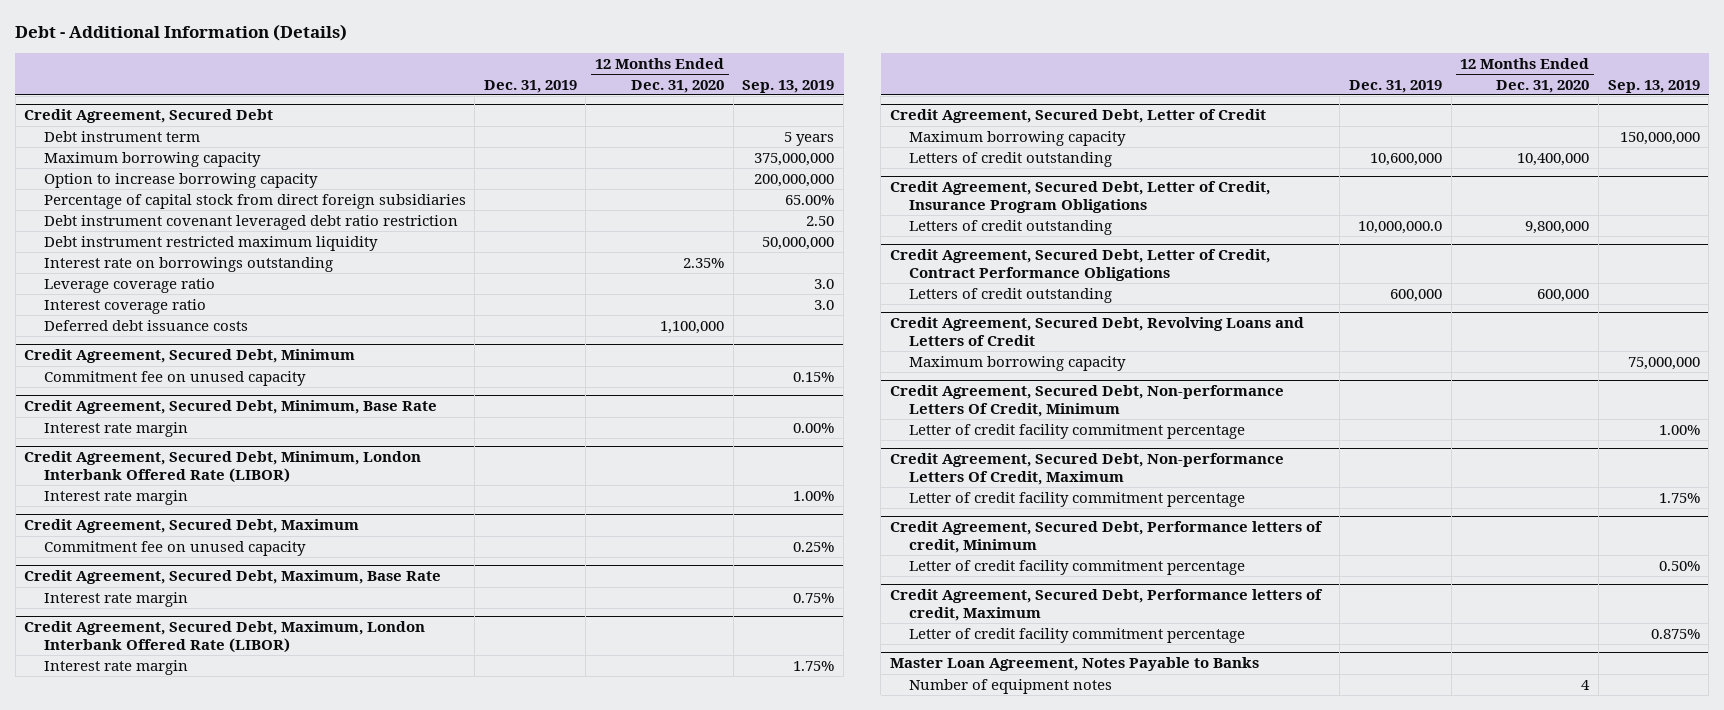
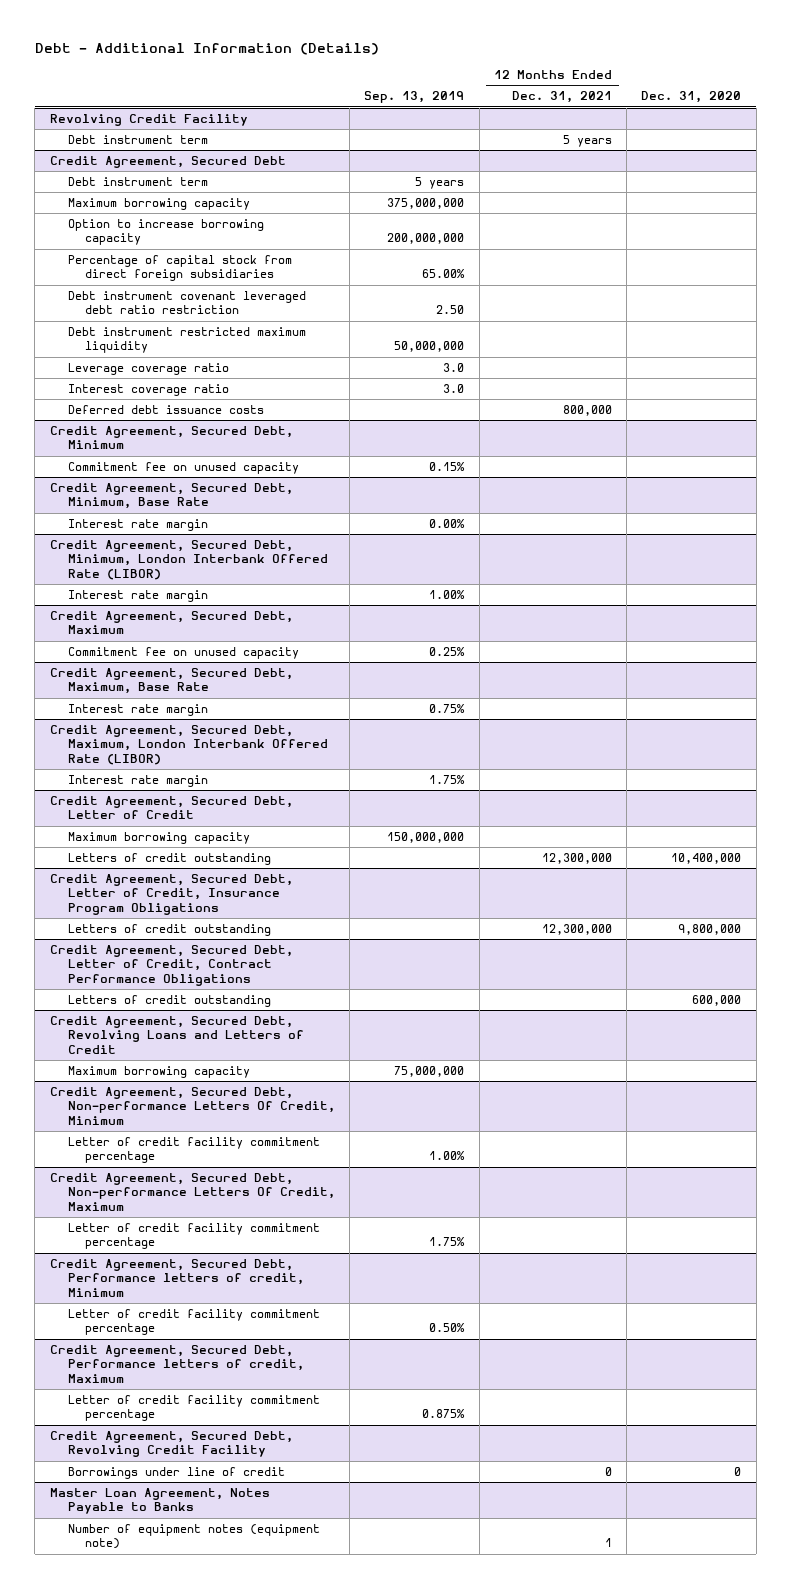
- | Dec. 31, 2019 | 12 Months Ended Dec. 31, 2020 | Sep. 13, 2019
+ | Sep. 13, 2019 | 12 Months Ended Dec. 31, 2021 | Dec. 31, 2020
+ Revolving Credit Facility
+ Debt instrument term | | 5 years |
@ Credit Agreement, Secured Debt
- Interest rate on borrowings outstanding | | 2.35% |
+ Credit Agreement, Secured Debt, Revolving Credit Facility
+ Borrowings under line of credit | | 0 | 0
@ Master Loan Agreement, Notes Payable to Banks
- Number of equipment notes | | 4 |
+ Number of equipment notes (equipment note) | | 1 |

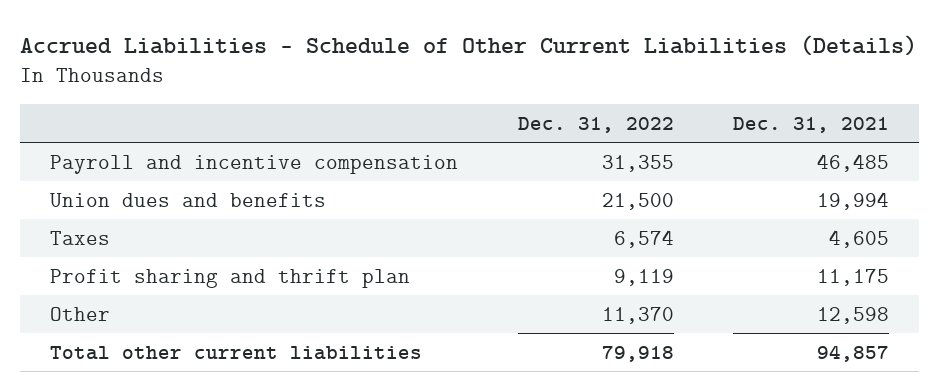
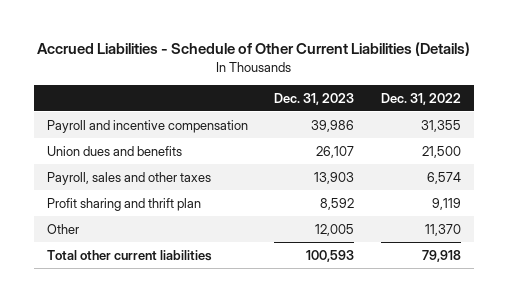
- | Dec. 31, 2022 | Dec. 31, 2021
+ | Dec. 31, 2023 | Dec. 31, 2022
- Taxes | 6,574 | 4,605
+ Payroll, sales and other taxes | 13,903 | 6,574

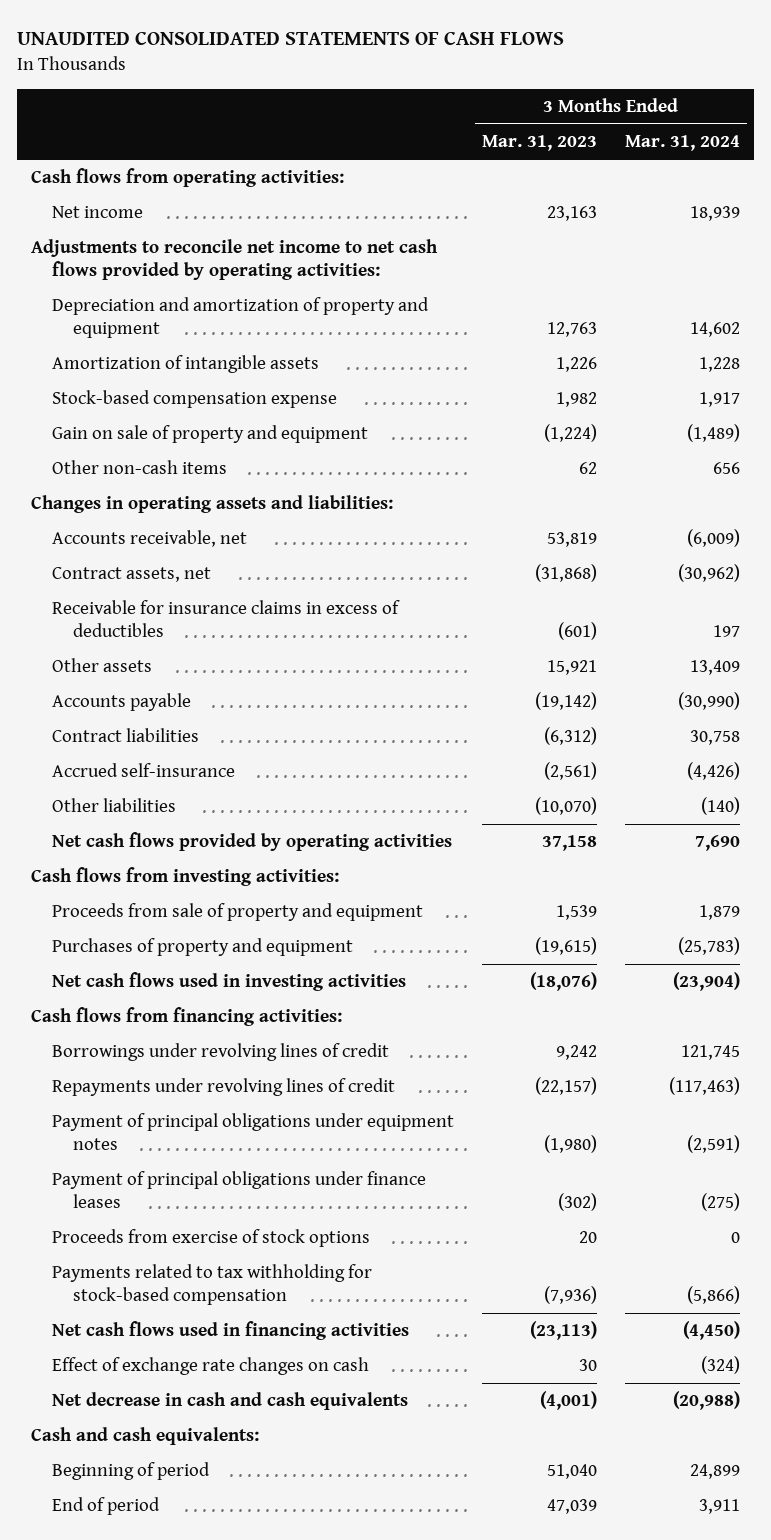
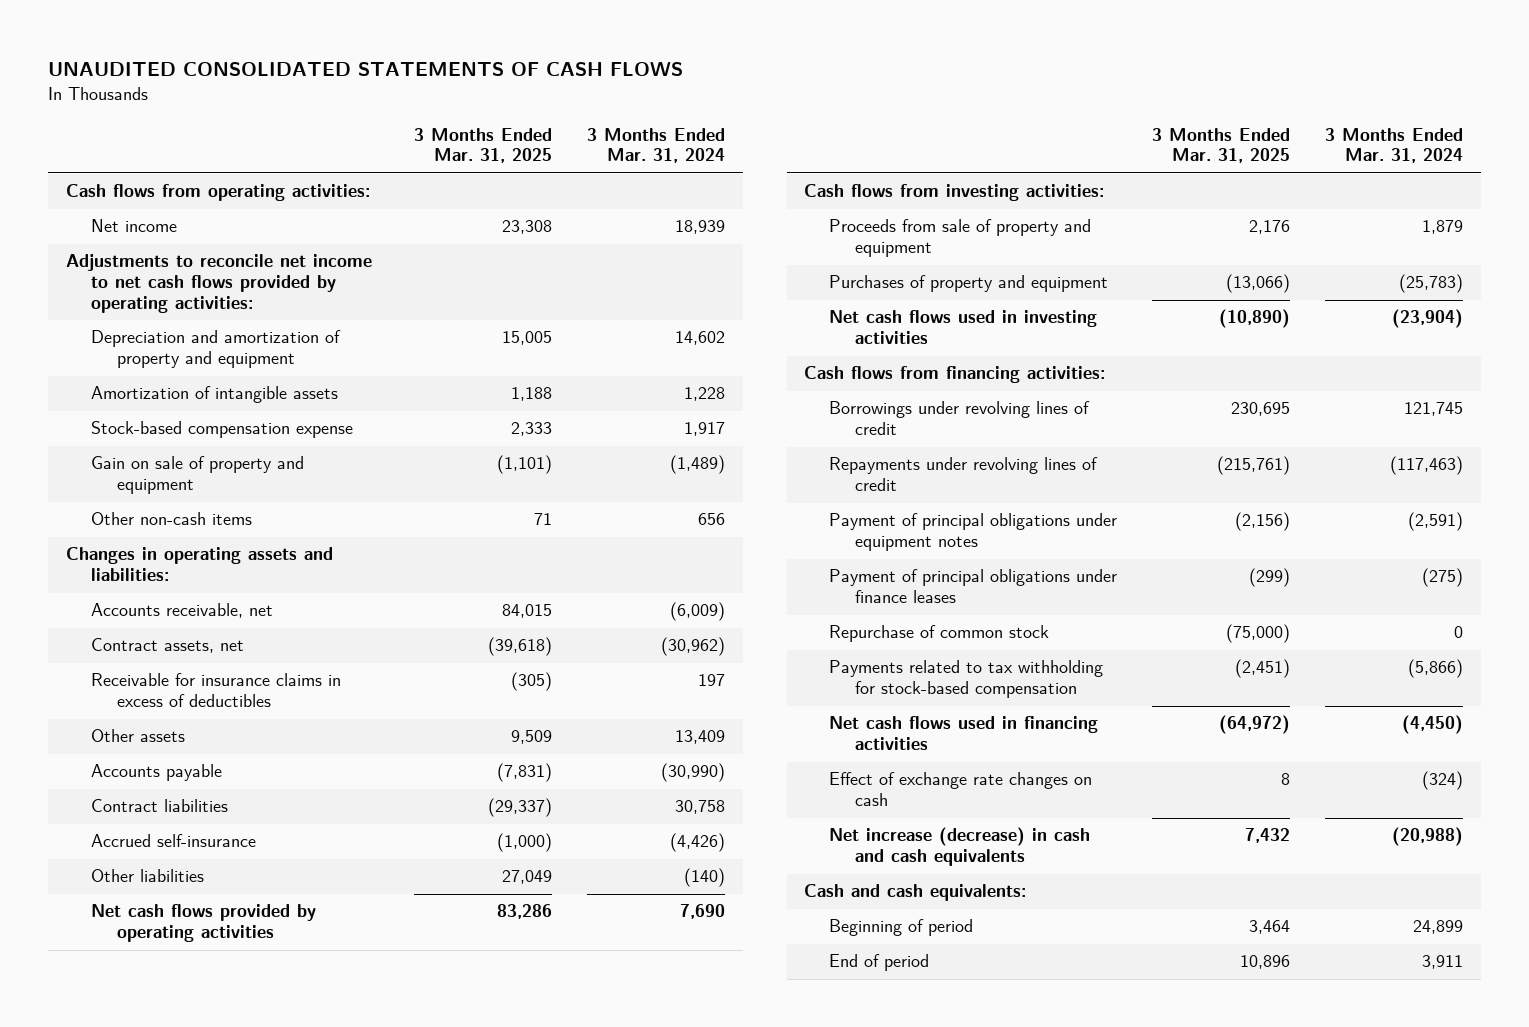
- | 3 Months Ended Mar. 31, 2023 | 3 Months Ended Mar. 31, 2024
+ | 3 Months Ended Mar. 31, 2025 | 3 Months Ended Mar. 31, 2024
- Proceeds from exercise of stock options | 20 | 0
+ Repurchase of common stock | (75,000) | 0
- Net decrease in cash and cash equivalents | (4,001) | (20,988)
+ Net increase (decrease) in cash and cash equivalents | 7,432 | (20,988)

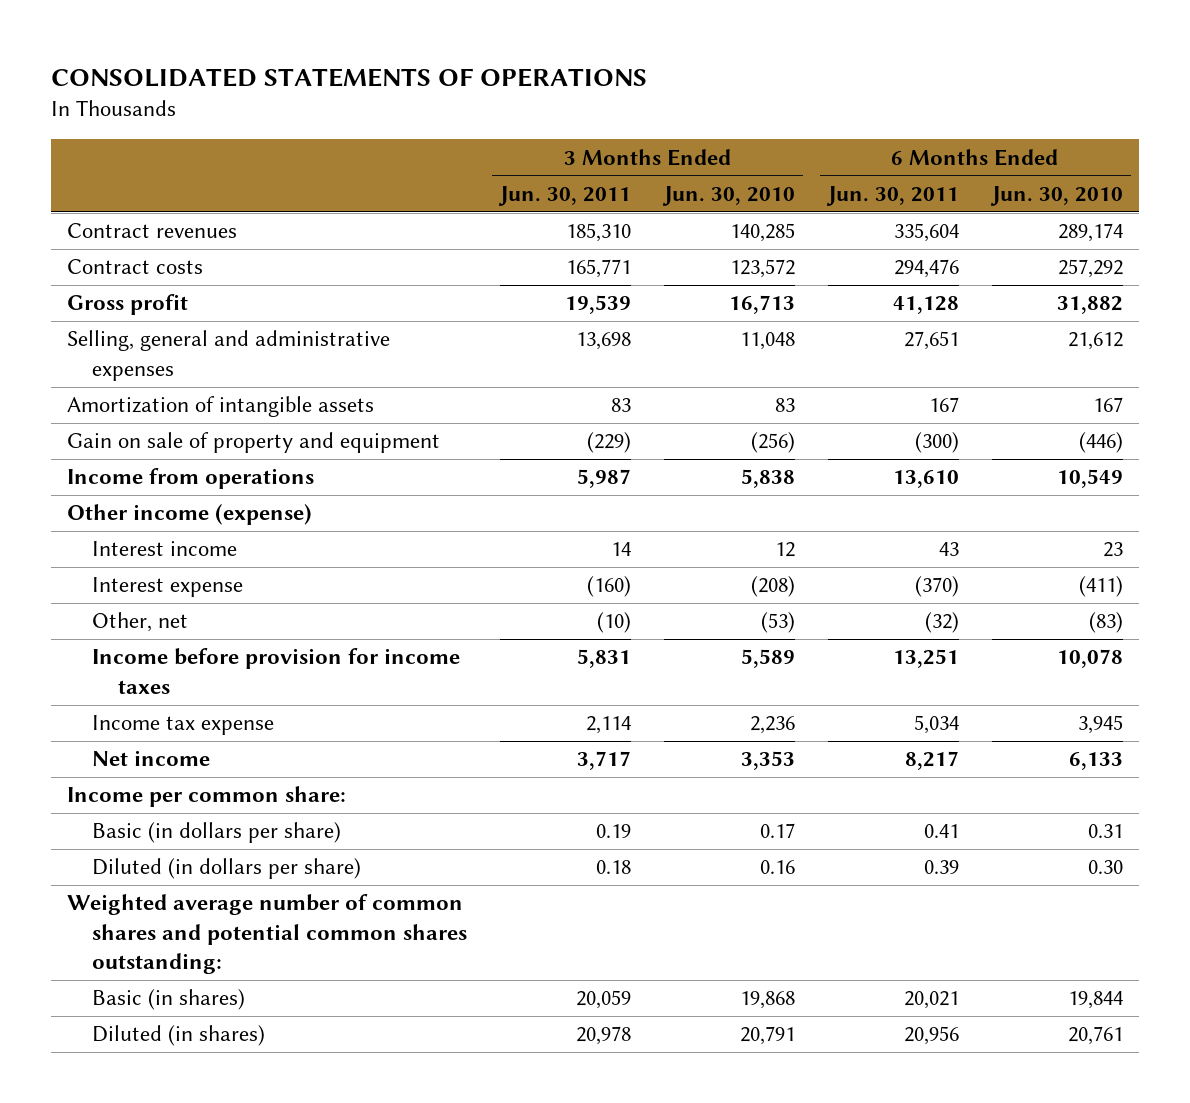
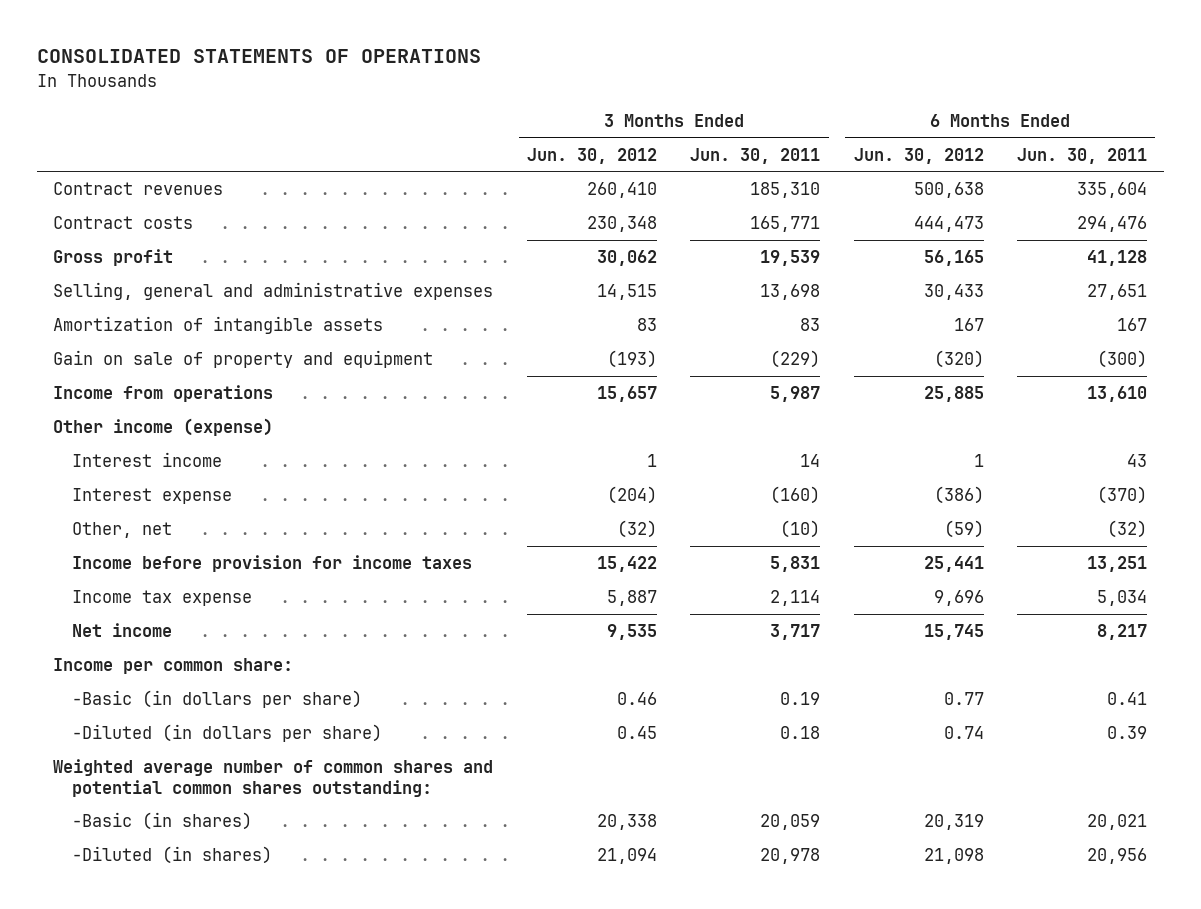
- | 3 Months Ended Jun. 30, 2011 | 3 Months Ended Jun. 30, 2010 | 6 Months Ended Jun. 30, 2011 | 6 Months Ended Jun. 30, 2010
+ | 3 Months Ended Jun. 30, 2012 | 3 Months Ended Jun. 30, 2011 | 6 Months Ended Jun. 30, 2012 | 6 Months Ended Jun. 30, 2011
- Basic (in dollars per share) | 0.19 | 0.17 | 0.41 | 0.31
- Diluted (in dollars per share) | 0.18 | 0.16 | 0.39 | 0.30
+ -Basic (in dollars per share) | 0.46 | 0.19 | 0.77 | 0.41
+ -Diluted (in dollars per share) | 0.45 | 0.18 | 0.74 | 0.39
- Basic (in shares) | 20,059 | 19,868 | 20,021 | 19,844
- Diluted (in shares) | 20,978 | 20,791 | 20,956 | 20,761
+ -Basic (in shares) | 20,338 | 20,059 | 20,319 | 20,021
+ -Diluted (in shares) | 21,094 | 20,978 | 21,098 | 20,956

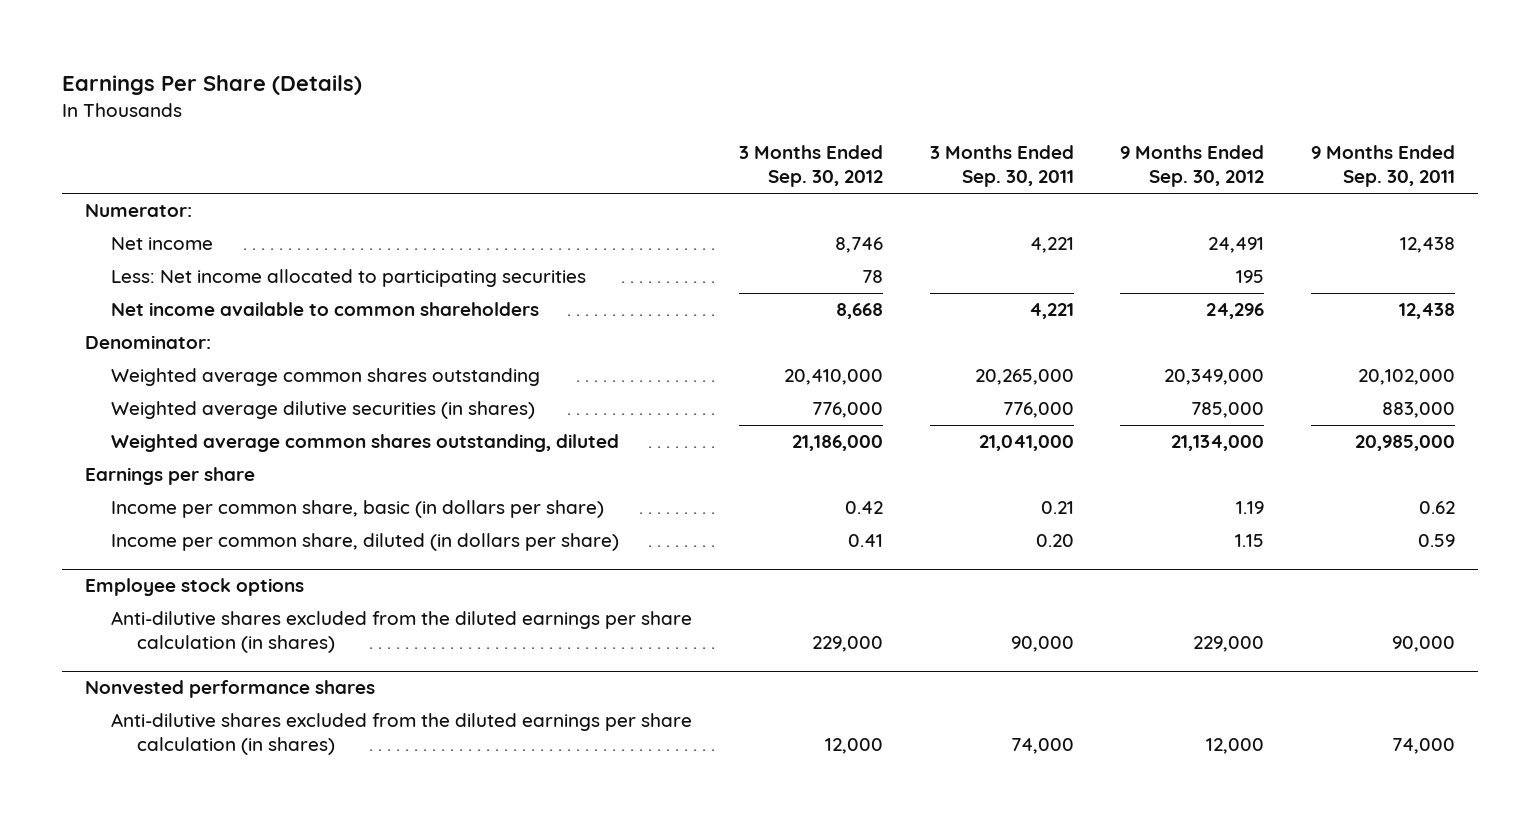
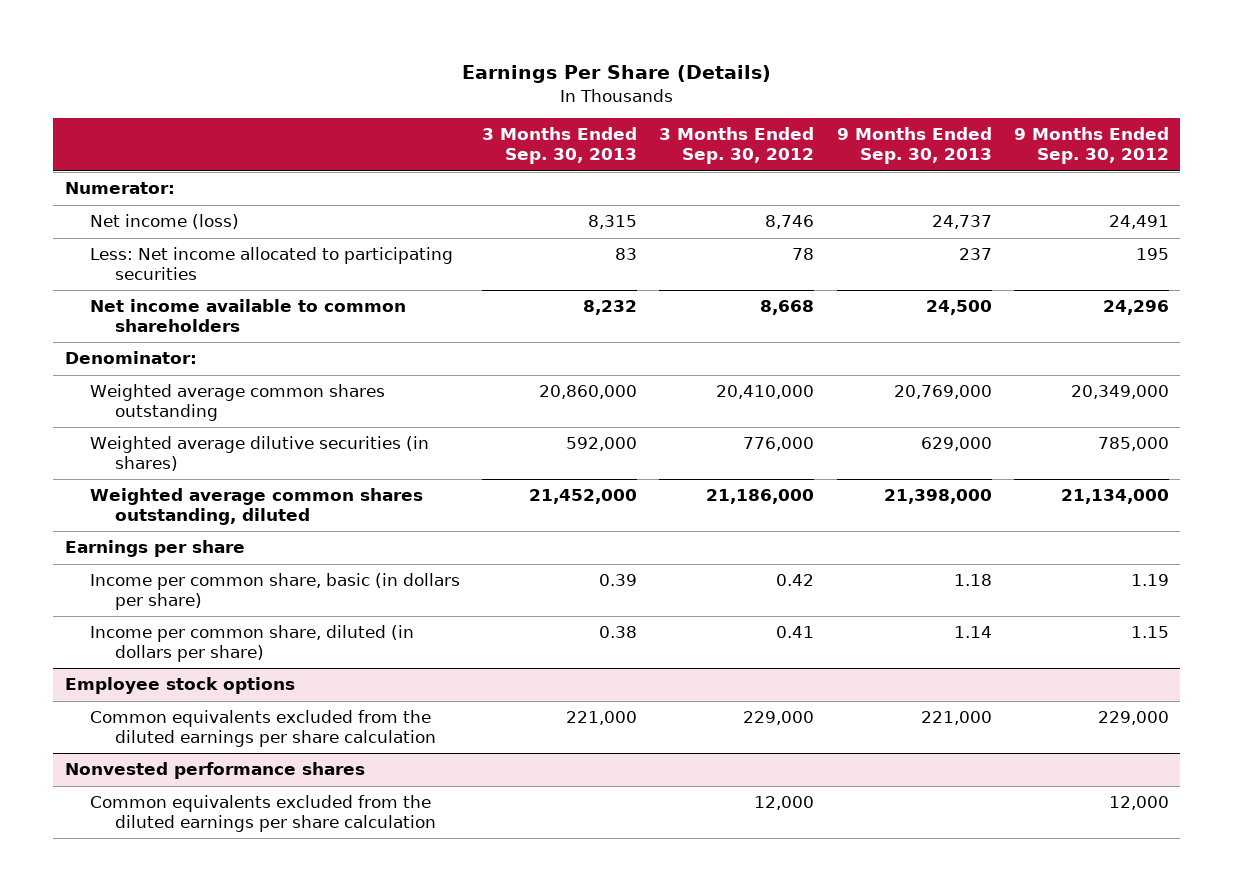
- | 3 Months Ended Sep. 30, 2012 | 3 Months Ended Sep. 30, 2011 | 9 Months Ended Sep. 30, 2012 | 9 Months Ended Sep. 30, 2011
+ | 3 Months Ended Sep. 30, 2013 | 3 Months Ended Sep. 30, 2012 | 9 Months Ended Sep. 30, 2013 | 9 Months Ended Sep. 30, 2012
- Net income | 8,746 | 4,221 | 24,491 | 12,438
+ Net income (loss) | 8,315 | 8,746 | 24,737 | 24,491
@ Employee stock options
- Anti-dilutive shares excluded from the diluted earnings per share calculation (in shares) | 229,000 | 90,000 | 229,000 | 90,000
+ Common equivalents excluded from the diluted earnings per share calculation | 221,000 | 229,000 | 221,000 | 229,000
@ Nonvested performance shares
- Anti-dilutive shares excluded from the diluted earnings per share calculation (in shares) | 12,000 | 74,000 | 12,000 | 74,000
+ Common equivalents excluded from the diluted earnings per share calculation | | 12,000 | | 12,000

